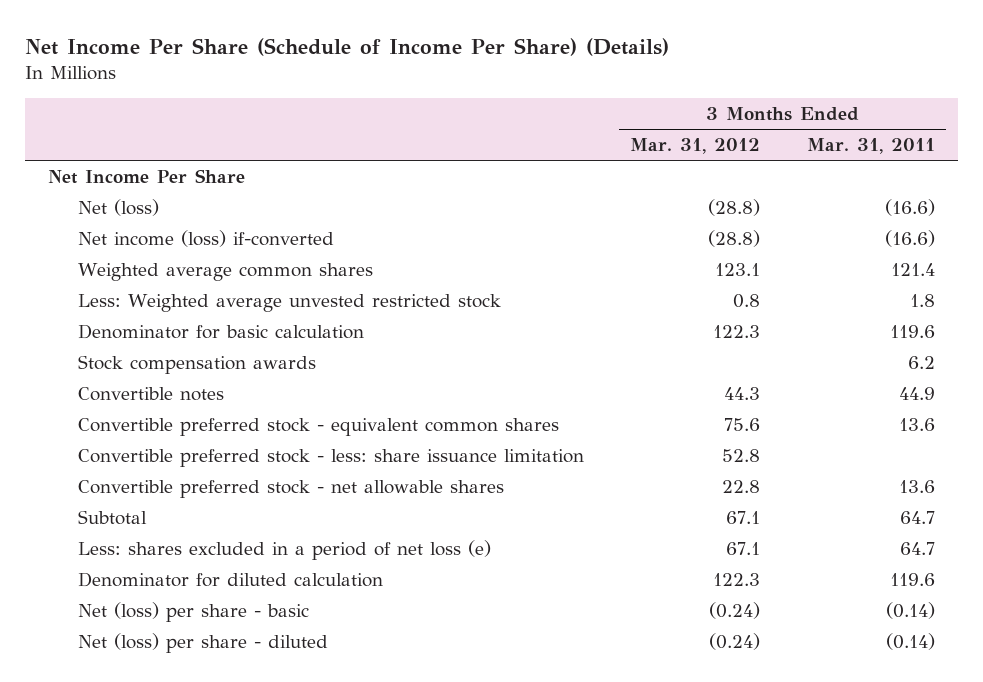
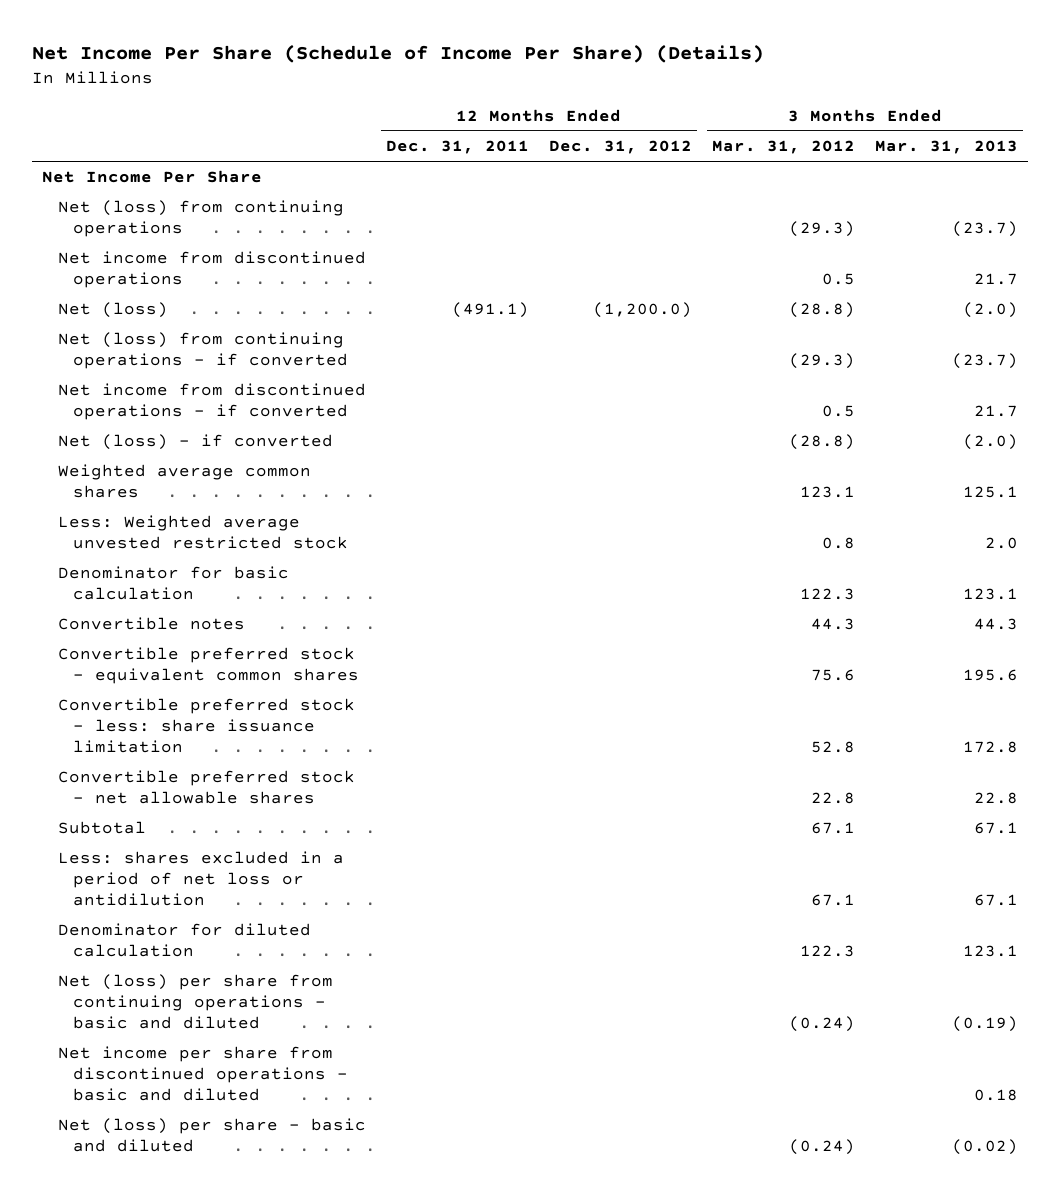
- | 3 Months Ended Mar. 31, 2012 | 3 Months Ended Mar. 31, 2011
+ | 12 Months Ended Dec. 31, 2011 | 12 Months Ended Dec. 31, 2012 | 3 Months Ended Mar. 31, 2012 | 3 Months Ended Mar. 31, 2013
+ Net (loss) from continuing operations | | | (29.3) | (23.7)
+ Net income from discontinued operations | | | 0.5 | 21.7
- Net income (loss) if-converted | (28.8) | (16.6)
+ Net (loss) from continuing operations - if converted | | | (29.3) | (23.7)
+ Net income from discontinued operations - if converted | | | 0.5 | 21.7
+ Net (loss) - if converted | | | (28.8) | (2.0)
- Stock compensation awards | | 6.2
- Less: shares excluded in a period of net loss (e) | 67.1 | 64.7
+ Less: shares excluded in a period of net loss or antidilution | | | 67.1 | 67.1
- Net (loss) per share - basic | (0.24) | (0.14)
- Net (loss) per share - diluted | (0.24) | (0.14)
+ Net (loss) per share from continuing operations - basic and diluted | | | (0.24) | (0.19)
+ Net income per share from discontinued operations - basic and diluted | | | | 0.18
+ Net (loss) per share - basic and diluted | | | (0.24) | (0.02)

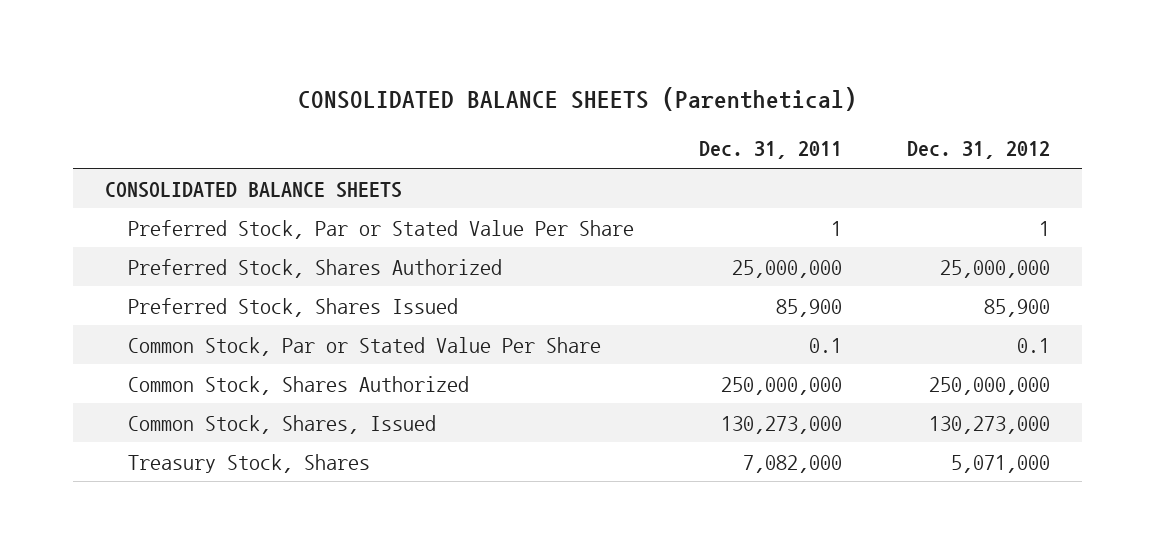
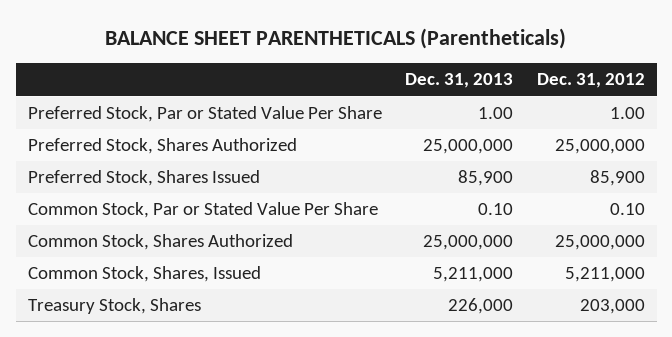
- CONSOLIDATED BALANCE SHEETS (Parenthetical)
+ BALANCE SHEET PARENTHETICALS (Parentheticals)
- | Dec. 31, 2011 | Dec. 31, 2012
+ | Dec. 31, 2013 | Dec. 31, 2012
- CONSOLIDATED BALANCE SHEETS
- Preferred Stock, Par or Stated Value Per Share | 1 | 1
+ Preferred Stock, Par or Stated Value Per Share | 1.00 | 1.00
- Common Stock, Par or Stated Value Per Share | 0.1 | 0.1
- Common Stock, Shares Authorized | 250,000,000 | 250,000,000
- Common Stock, Shares, Issued | 130,273,000 | 130,273,000
- Treasury Stock, Shares | 7,082,000 | 5,071,000
+ Common Stock, Par or Stated Value Per Share | 0.10 | 0.10
+ Common Stock, Shares Authorized | 25,000,000 | 25,000,000
+ Common Stock, Shares, Issued | 5,211,000 | 5,211,000
+ Treasury Stock, Shares | 226,000 | 203,000

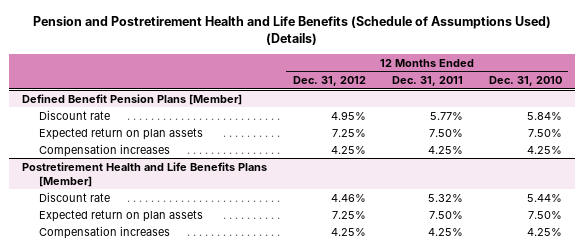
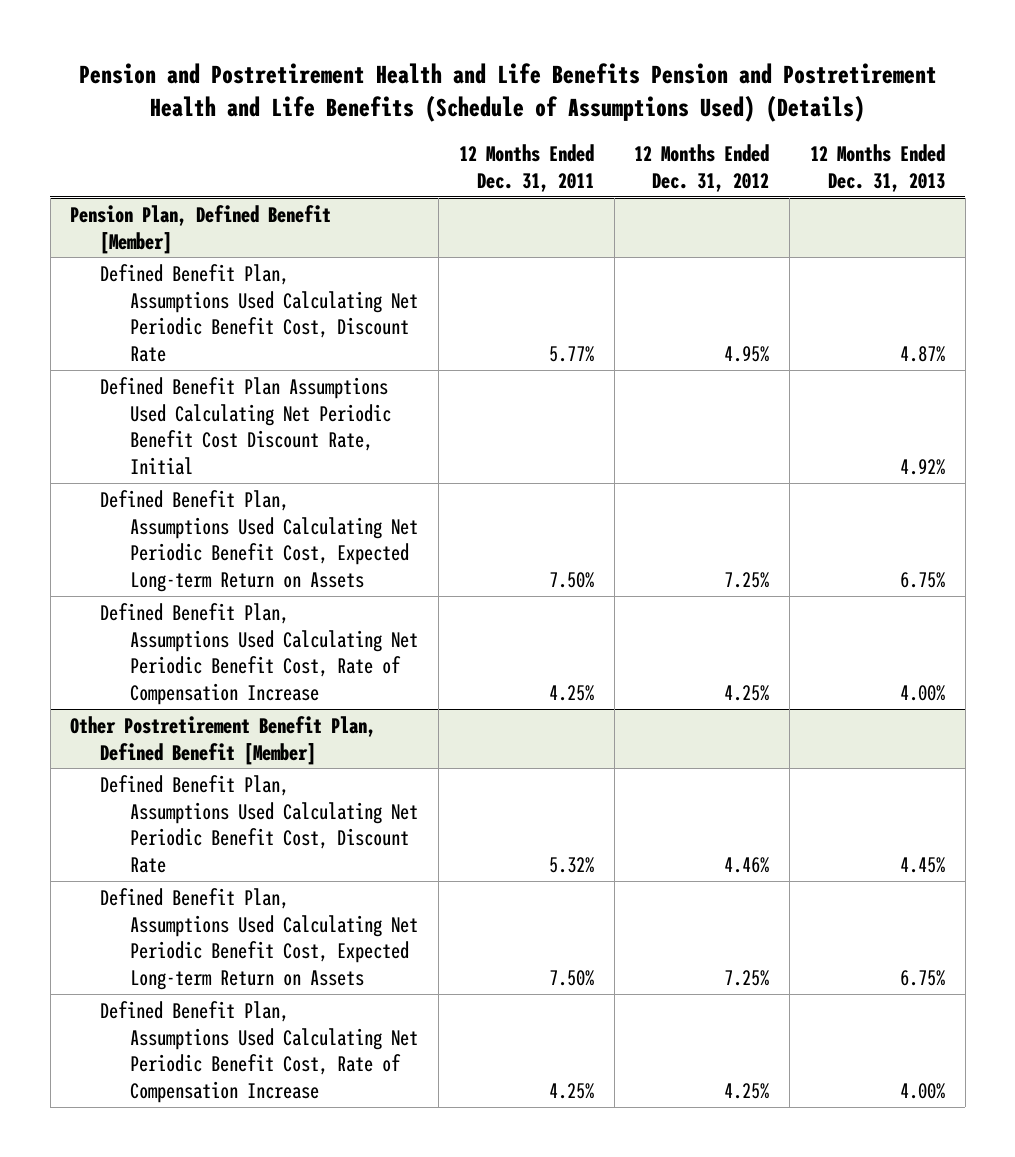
- Pension and Postretirement Health and Life Benefits (Schedule of Assumptions Used) (Details)
+ Pension and Postretirement Health and Life Benefits Pension and Postretirement Health and Life Benefits (Schedule of Assumptions Used) (Details)
- | 12 Months Ended Dec. 31, 2012 | 12 Months Ended Dec. 31, 2011 | 12 Months Ended Dec. 31, 2010
+ | 12 Months Ended Dec. 31, 2011 | 12 Months Ended Dec. 31, 2012 | 12 Months Ended Dec. 31, 2013
- Defined Benefit Pension Plans [Member]
- Discount rate | 4.95% | 5.77% | 5.84%
- Expected return on plan assets | 7.25% | 7.50% | 7.50%
- Compensation increases | 4.25% | 4.25% | 4.25%
- Postretirement Health and Life Benefits Plans [Member]
- Discount rate | 4.46% | 5.32% | 5.44%
- Expected return on plan assets | 7.25% | 7.50% | 7.50%
- Compensation increases | 4.25% | 4.25% | 4.25%
+ Pension Plan, Defined Benefit [Member]
+ Defined Benefit Plan, Assumptions Used Calculating Net Periodic Benefit Cost, Discount Rate | 5.77% | 4.95% | 4.87%
+ Defined Benefit Plan Assumptions Used Calculating Net Periodic Benefit Cost Discount Rate, Initial | | | 4.92%
+ Defined Benefit Plan, Assumptions Used Calculating Net Periodic Benefit Cost, Expected Long-term Return on Assets | 7.50% | 7.25% | 6.75%
+ Defined Benefit Plan, Assumptions Used Calculating Net Periodic Benefit Cost, Rate of Compensation Increase | 4.25% | 4.25% | 4.00%
+ Other Postretirement Benefit Plan, Defined Benefit [Member]
+ Defined Benefit Plan, Assumptions Used Calculating Net Periodic Benefit Cost, Discount Rate | 5.32% | 4.46% | 4.45%
+ Defined Benefit Plan, Assumptions Used Calculating Net Periodic Benefit Cost, Expected Long-term Return on Assets | 7.50% | 7.25% | 6.75%
+ Defined Benefit Plan, Assumptions Used Calculating Net Periodic Benefit Cost, Rate of Compensation Increase | 4.25% | 4.25% | 4.00%

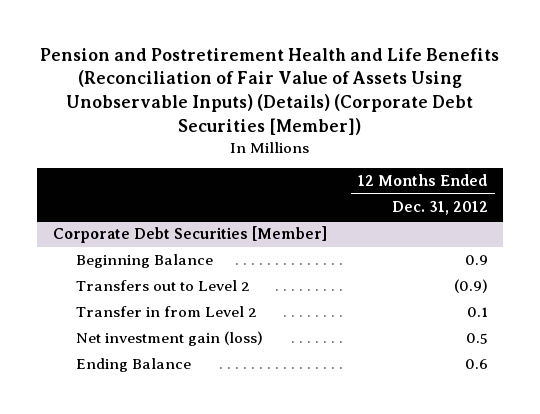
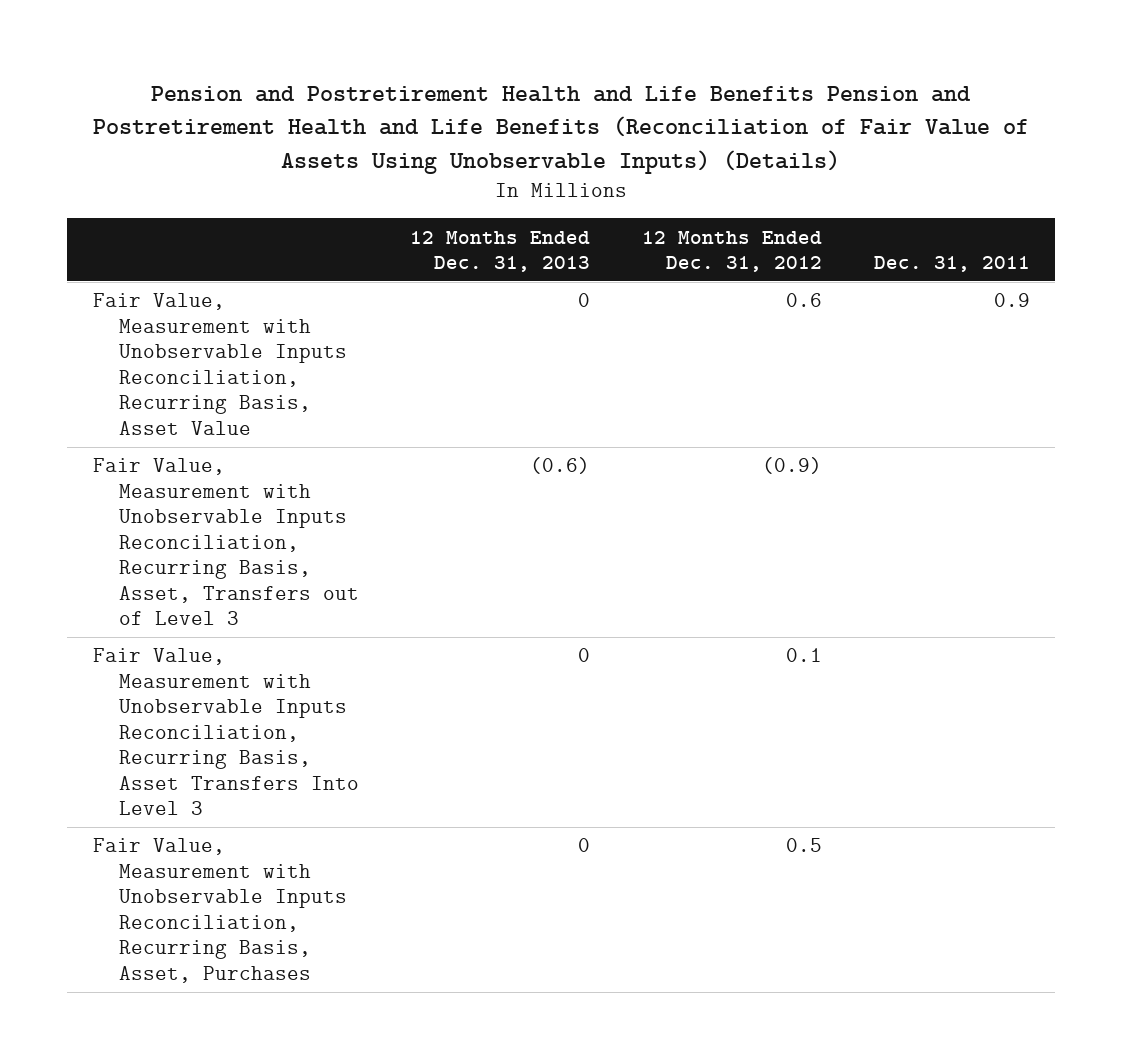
- Pension and Postretirement Health and Life Benefits (Reconciliation of Fair Value of Assets Using Unobservable Inputs) (Details) (Corporate Debt Securities [Member])
+ Pension and Postretirement Health and Life Benefits Pension and Postretirement Health and Life Benefits (Reconciliation of Fair Value of Assets Using Unobservable Inputs) (Details)
- | 12 Months Ended Dec. 31, 2012
+ | 12 Months Ended Dec. 31, 2013 | 12 Months Ended Dec. 31, 2012 | Dec. 31, 2011
- Corporate Debt Securities [Member]
- Beginning Balance | 0.9
- Transfers out to Level 2 | (0.9)
- Transfer in from Level 2 | 0.1
- Net investment gain (loss) | 0.5
- Ending Balance | 0.6
+ Fair Value, Measurement with Unobservable Inputs Reconciliation, Recurring Basis, Asset Value | 0 | 0.6 | 0.9
+ Fair Value, Measurement with Unobservable Inputs Reconciliation, Recurring Basis, Asset, Transfers out of Level 3 | (0.6) | (0.9) |
+ Fair Value, Measurement with Unobservable Inputs Reconciliation, Recurring Basis, Asset Transfers Into Level 3 | 0 | 0.1 |
+ Fair Value, Measurement with Unobservable Inputs Reconciliation, Recurring Basis, Asset, Purchases | 0 | 0.5 |

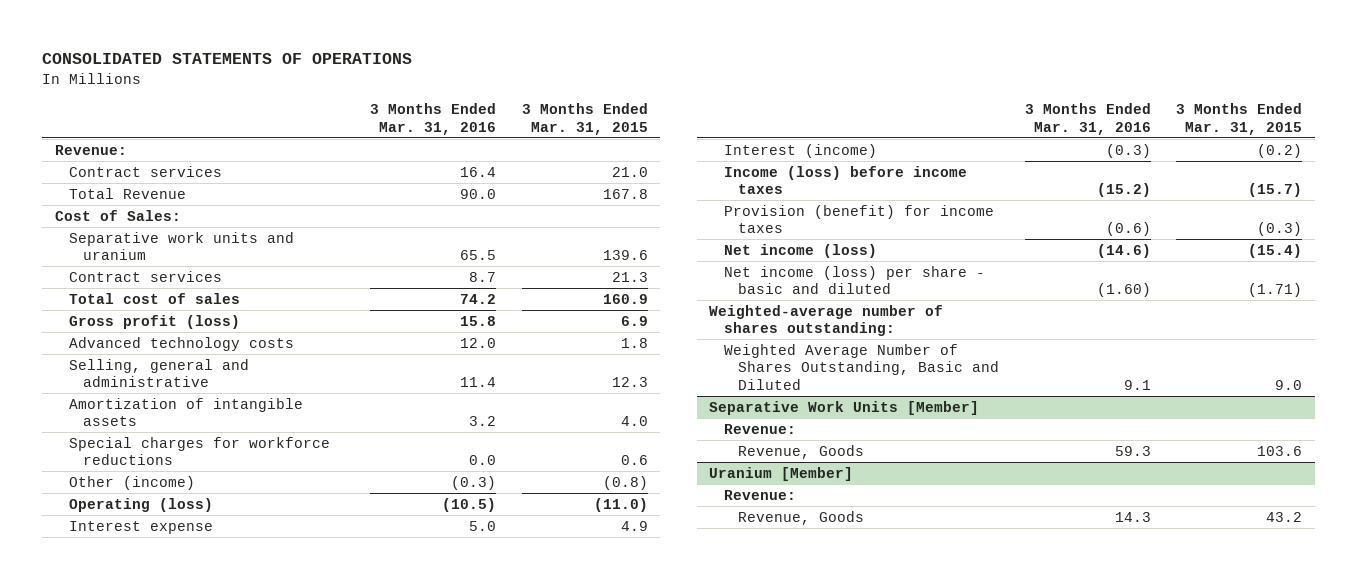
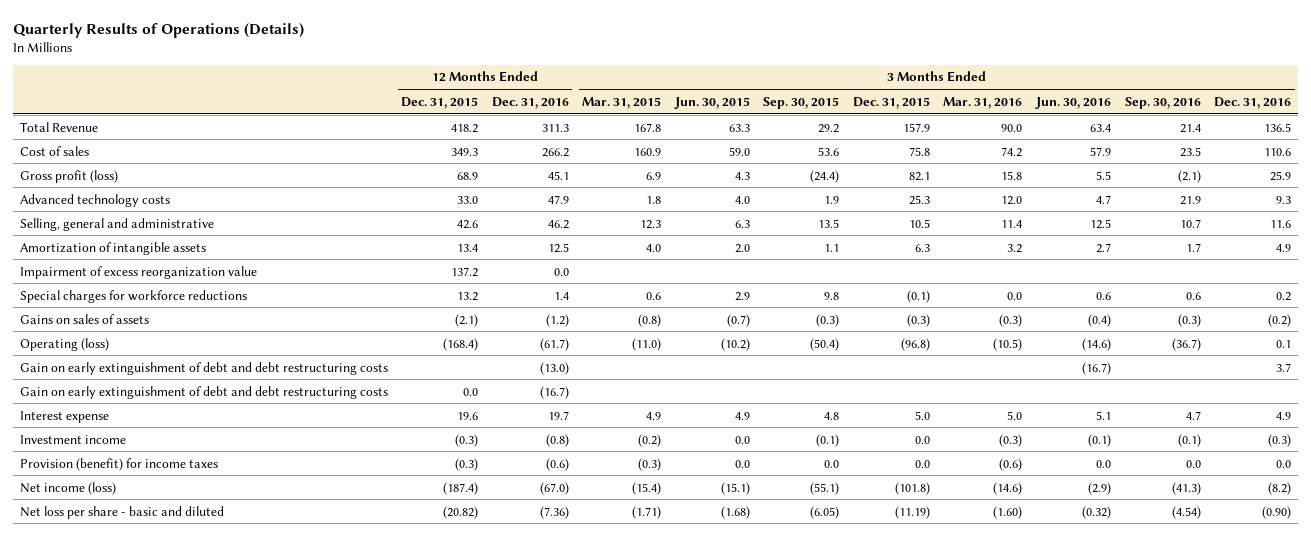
- CONSOLIDATED STATEMENTS OF OPERATIONS
+ Quarterly Results of Operations (Details)
- | 3 Months Ended Mar. 31, 2016 | 3 Months Ended Mar. 31, 2015
+ | 12 Months Ended Dec. 31, 2015 | 12 Months Ended Dec. 31, 2016 | 3 Months Ended Mar. 31, 2015 | 3 Months Ended Jun. 30, 2015 | 3 Months Ended Sep. 30, 2015 | 3 Months Ended Dec. 31, 2015 | 3 Months Ended Mar. 31, 2016 | 3 Months Ended Jun. 30, 2016 | 3 Months Ended Sep. 30, 2016 | 3 Months Ended Dec. 31, 2016
- Revenue:
- Contract services | 16.4 | 21.0
- Cost of Sales:
- Separative work units and uranium | 65.5 | 139.6
- Contract services | 8.7 | 21.3
- Total cost of sales | 74.2 | 160.9
+ Cost of sales | 349.3 | 266.2 | 160.9 | 59.0 | 53.6 | 75.8 | 74.2 | 57.9 | 23.5 | 110.6
+ Impairment of excess reorganization value | 137.2 | 0.0 | | | | | | | |
- Other (income) | (0.3) | (0.8)
+ Gains on sales of assets | (2.1) | (1.2) | (0.8) | (0.7) | (0.3) | (0.3) | (0.3) | (0.4) | (0.3) | (0.2)
+ Gain on early extinguishment of debt and debt restructuring costs | | (13.0) | | | | | | (16.7) | | 3.7
+ Gain on early extinguishment of debt and debt restructuring costs | 0.0 | (16.7) | | | | | | | |
- Interest (income) | (0.3) | (0.2)
- Income (loss) before income taxes | (15.2) | (15.7)
+ Investment income | (0.3) | (0.8) | (0.2) | 0.0 | (0.1) | 0.0 | (0.3) | (0.1) | (0.1) | (0.3)
- Net income (loss) per share - basic and diluted | (1.60) | (1.71)
- Weighted-average number of shares outstanding:
- Weighted Average Number of Shares Outstanding, Basic and Diluted | 9.1 | 9.0
- Separative Work Units [Member]
- Revenue:
- Revenue, Goods | 59.3 | 103.6
- Uranium [Member]
- Revenue:
- Revenue, Goods | 14.3 | 43.2
+ Net loss per share - basic and diluted | (20.82) | (7.36) | (1.71) | (1.68) | (6.05) | (11.19) | (1.60) | (0.32) | (4.54) | (0.90)

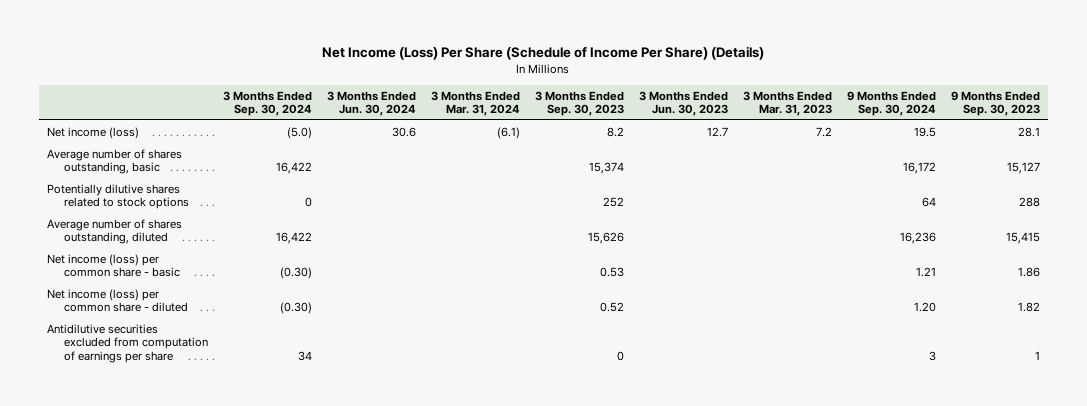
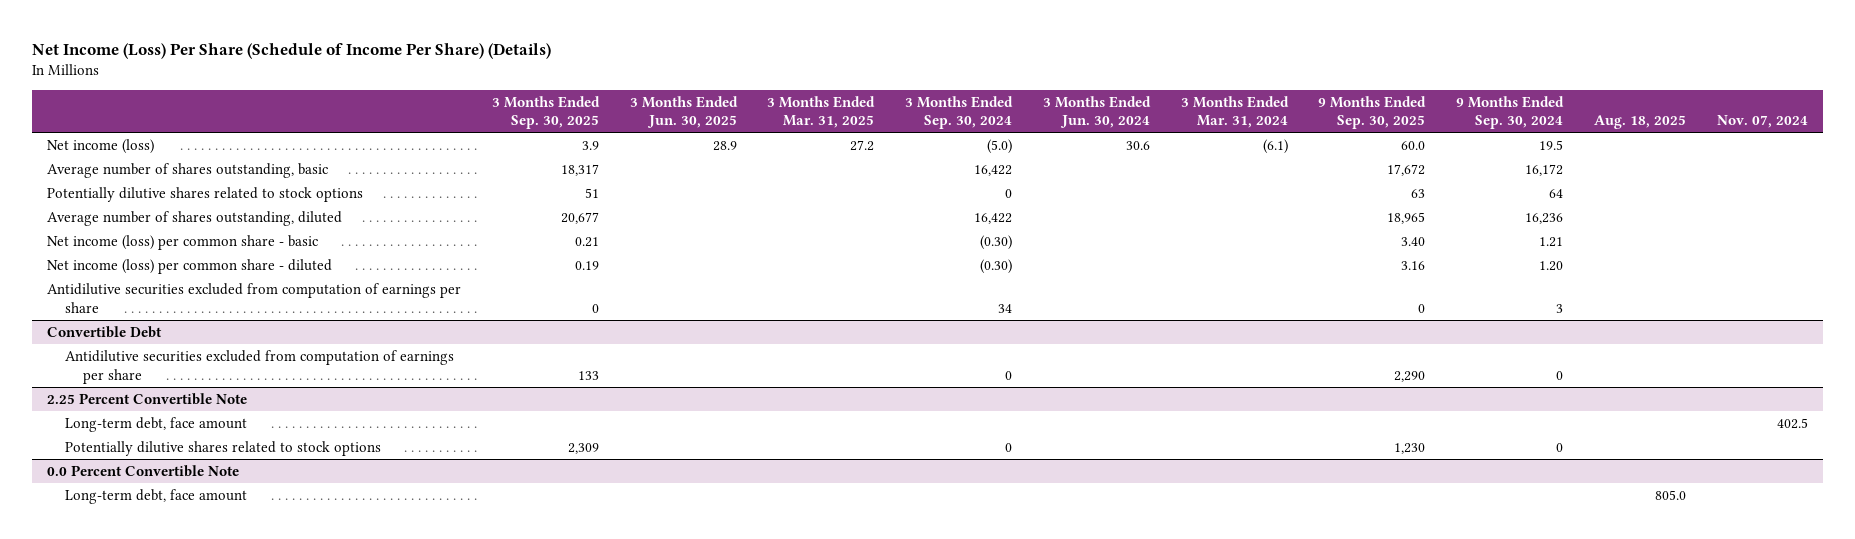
- | 3 Months Ended Sep. 30, 2024 | 3 Months Ended Jun. 30, 2024 | 3 Months Ended Mar. 31, 2024 | 3 Months Ended Sep. 30, 2023 | 3 Months Ended Jun. 30, 2023 | 3 Months Ended Mar. 31, 2023 | 9 Months Ended Sep. 30, 2024 | 9 Months Ended Sep. 30, 2023
+ | 3 Months Ended Sep. 30, 2025 | 3 Months Ended Jun. 30, 2025 | 3 Months Ended Mar. 31, 2025 | 3 Months Ended Sep. 30, 2024 | 3 Months Ended Jun. 30, 2024 | 3 Months Ended Mar. 31, 2024 | 9 Months Ended Sep. 30, 2025 | 9 Months Ended Sep. 30, 2024 | Aug. 18, 2025 | Nov. 07, 2024
+ Convertible Debt
+ Antidilutive securities excluded from computation of earnings per share | 133 | | | 0 | | | 2,290 | 0 | |
+ 2.25 Percent Convertible Note
+ Long-term debt, face amount | | | | | | | | | | 402.5
+ Potentially dilutive shares related to stock options | 2,309 | | | 0 | | | 1,230 | 0 | |
+ 0.0 Percent Convertible Note
+ Long-term debt, face amount | | | | | | | | | 805.0 |

